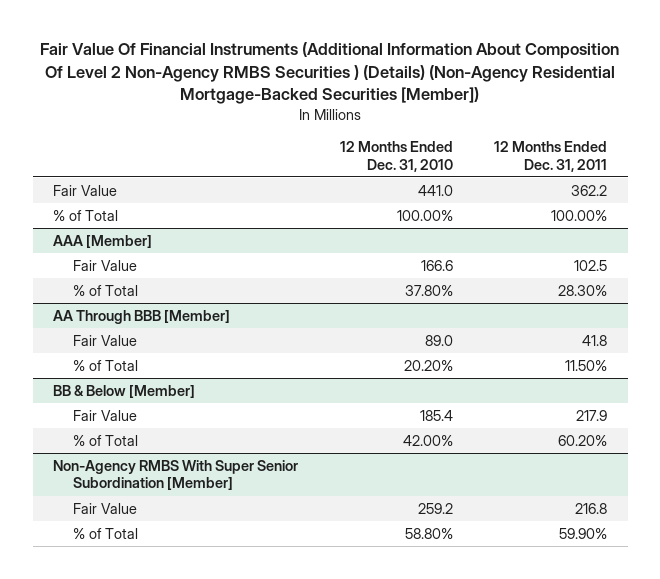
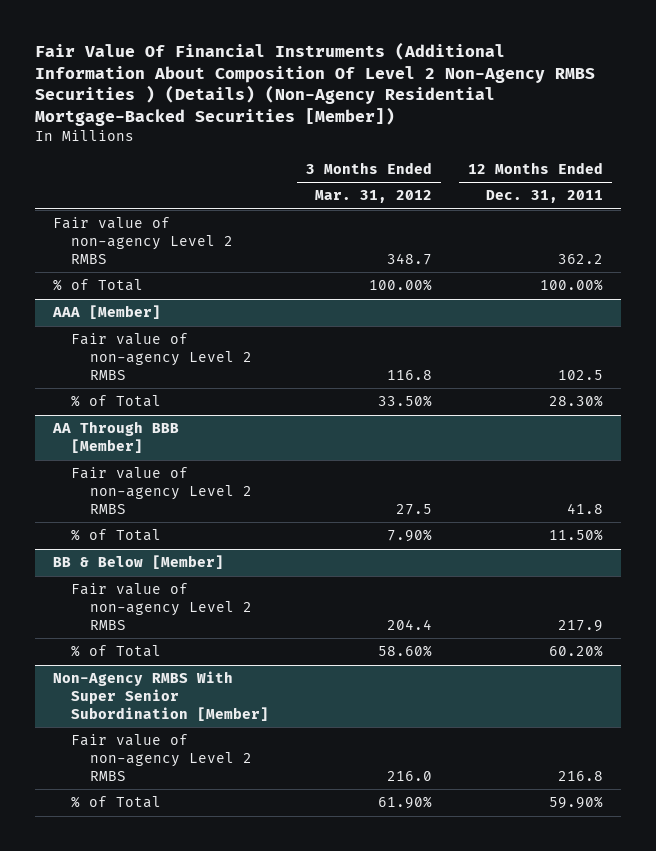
- | 12 Months Ended Dec. 31, 2010 | 12 Months Ended Dec. 31, 2011
+ | 3 Months Ended Mar. 31, 2012 | 12 Months Ended Dec. 31, 2011
- Fair Value | 441.0 | 362.2
+ Fair value of non-agency Level 2 RMBS | 348.7 | 362.2
@ AAA [Member]
- Fair Value | 166.6 | 102.5
+ Fair value of non-agency Level 2 RMBS | 116.8 | 102.5
@ AA Through BBB [Member]
- Fair Value | 89.0 | 41.8
+ Fair value of non-agency Level 2 RMBS | 27.5 | 41.8
@ BB & Below [Member]
- Fair Value | 185.4 | 217.9
+ Fair value of non-agency Level 2 RMBS | 204.4 | 217.9
@ Non-Agency RMBS With Super Senior Subordination [Member]
- Fair Value | 259.2 | 216.8
+ Fair value of non-agency Level 2 RMBS | 216.0 | 216.8

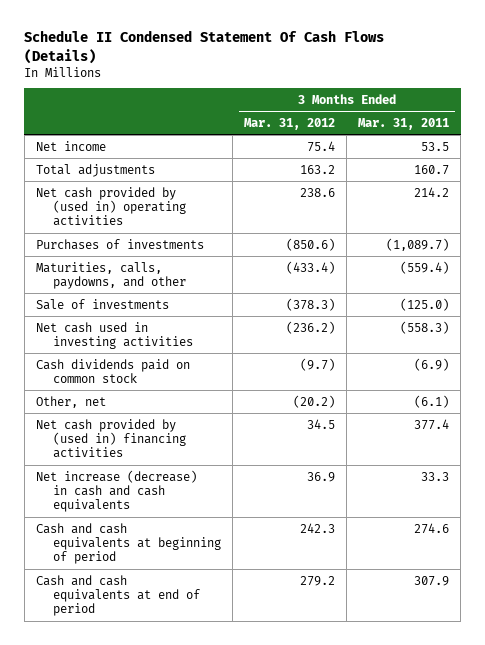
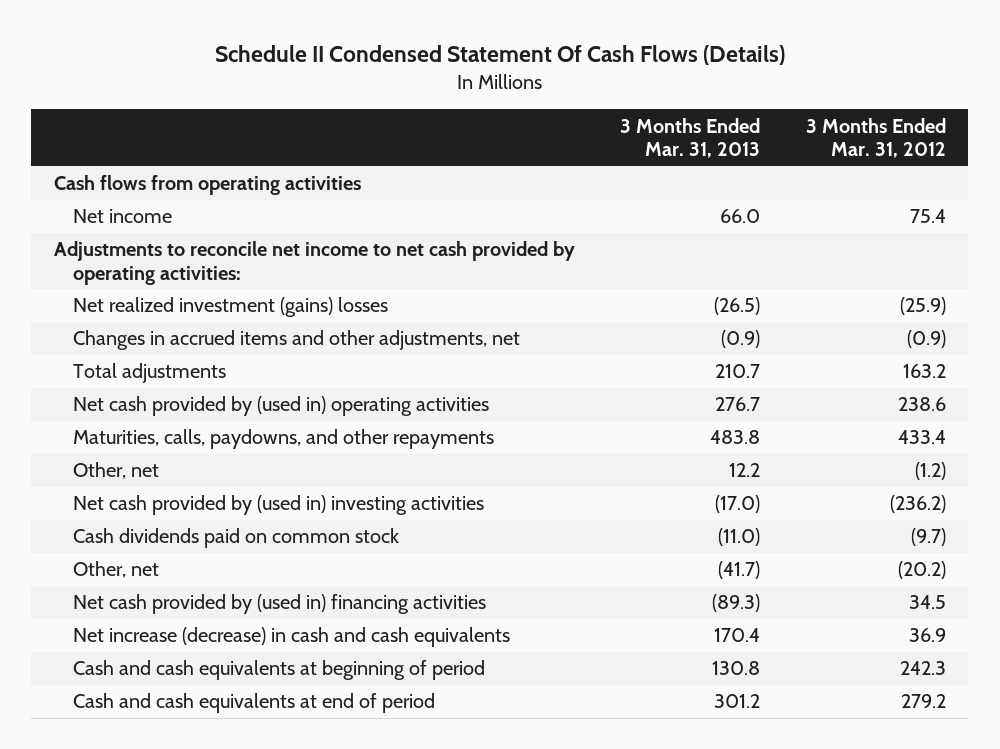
- | 3 Months Ended Mar. 31, 2012 | 3 Months Ended Mar. 31, 2011
+ | 3 Months Ended Mar. 31, 2013 | 3 Months Ended Mar. 31, 2012
+ Cash flows from operating activities
+ Adjustments to reconcile net income to net cash provided by operating activities:
+ Net realized investment (gains) losses | (26.5) | (25.9)
+ Changes in accrued items and other adjustments, net | (0.9) | (0.9)
- Purchases of investments | (850.6) | (1,089.7)
- Maturities, calls, paydowns, and other | (433.4) | (559.4)
- Sale of investments | (378.3) | (125.0)
- Net cash used in investing activities | (236.2) | (558.3)
+ Maturities, calls, paydowns, and other repayments | 483.8 | 433.4
+ Other, net | 12.2 | (1.2)
+ Net cash provided by (used in) investing activities | (17.0) | (236.2)

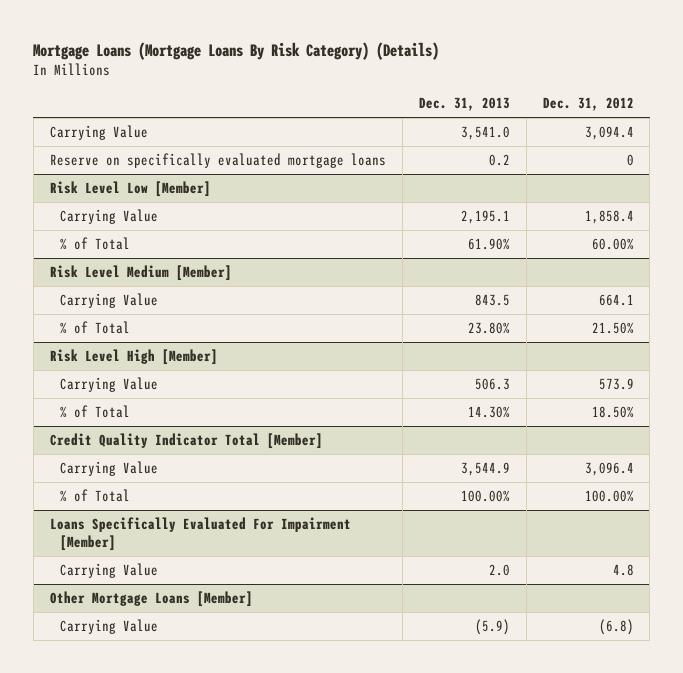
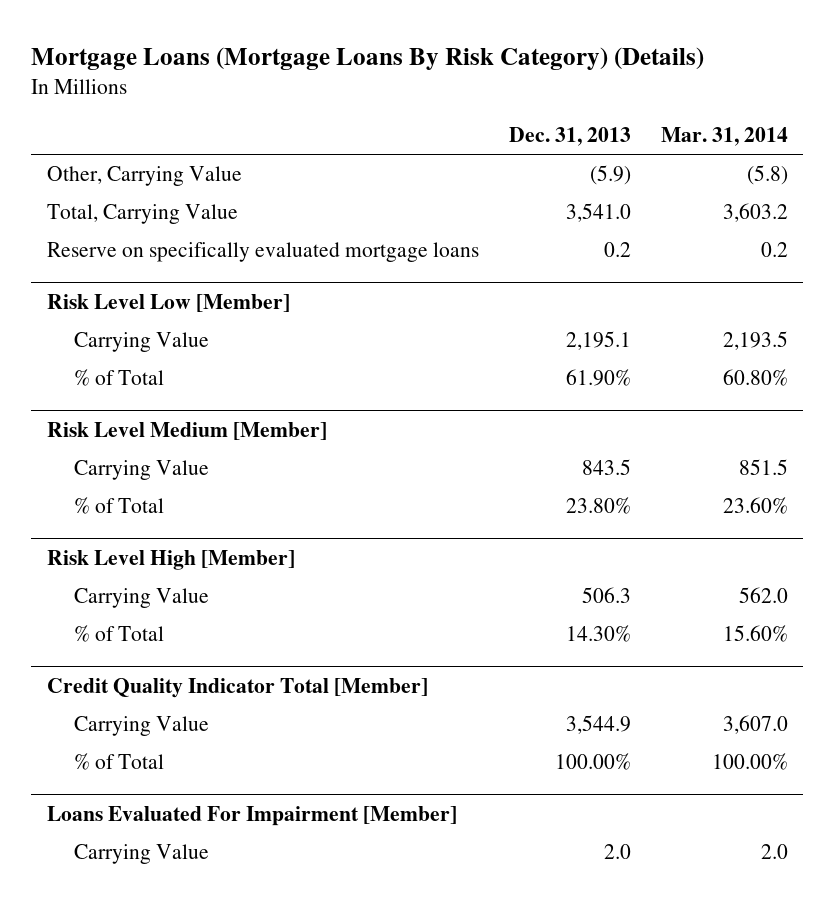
- | Dec. 31, 2013 | Dec. 31, 2012
+ | Dec. 31, 2013 | Mar. 31, 2014
- Carrying Value | 3,541.0 | 3,094.4
+ Other, Carrying Value | (5.9) | (5.8)
+ Total, Carrying Value | 3,541.0 | 3,603.2
- Loans Specifically Evaluated For Impairment [Member]
+ Loans Evaluated For Impairment [Member]
- Other Mortgage Loans [Member]
- Carrying Value | (5.9) | (6.8)

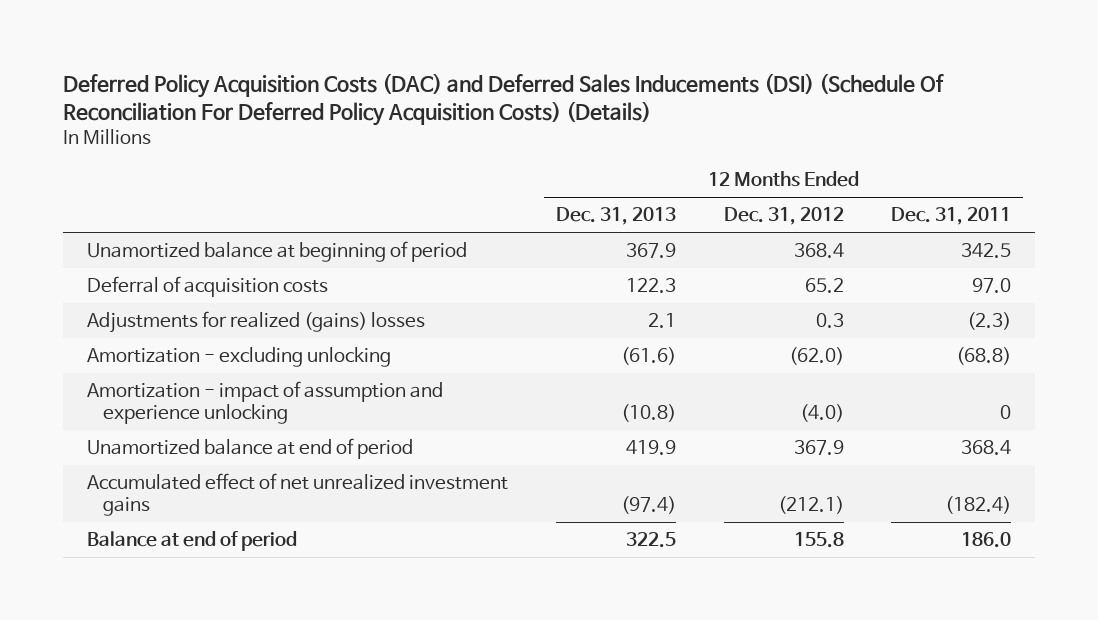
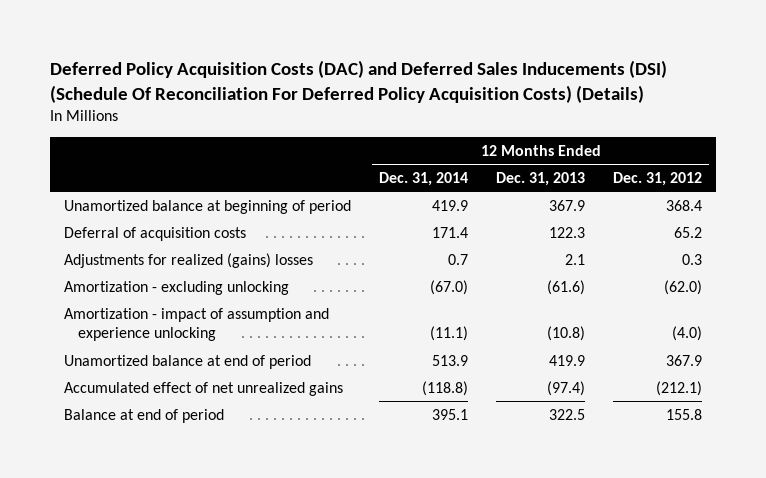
- | 12 Months Ended Dec. 31, 2013 | 12 Months Ended Dec. 31, 2012 | 12 Months Ended Dec. 31, 2011
+ | 12 Months Ended Dec. 31, 2014 | 12 Months Ended Dec. 31, 2013 | 12 Months Ended Dec. 31, 2012
- Accumulated effect of net unrealized investment gains | (97.4) | (212.1) | (182.4)
+ Accumulated effect of net unrealized gains | (118.8) | (97.4) | (212.1)

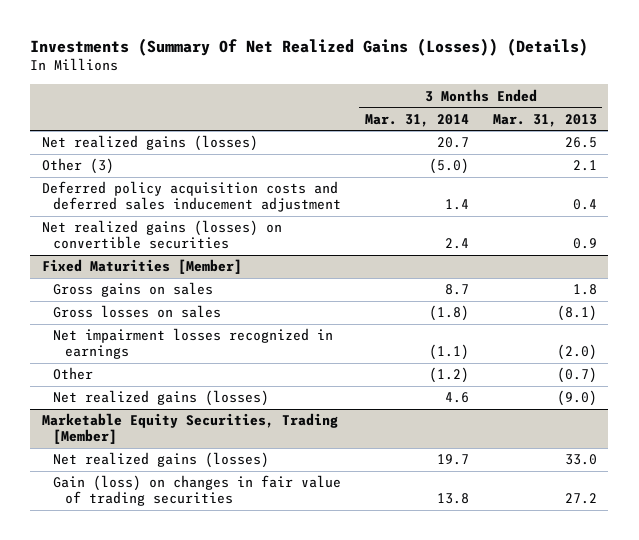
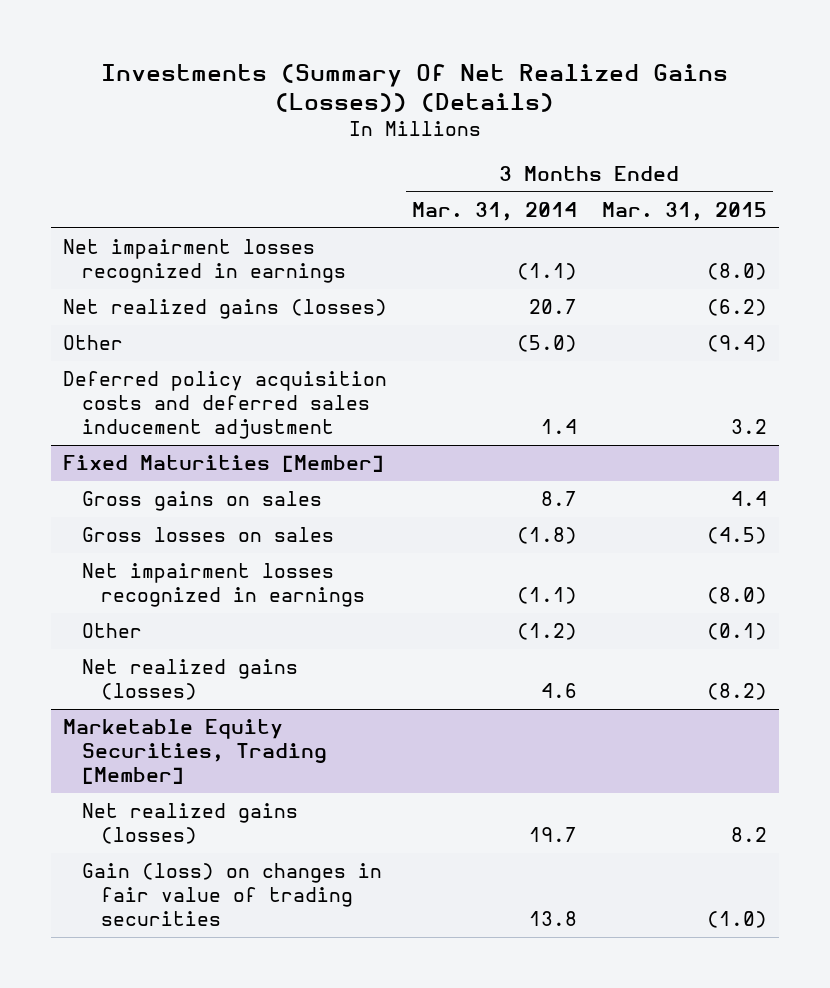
- | 3 Months Ended Mar. 31, 2014 | 3 Months Ended Mar. 31, 2013
+ | 3 Months Ended Mar. 31, 2014 | 3 Months Ended Mar. 31, 2015
+ Net impairment losses recognized in earnings | (1.1) | (8.0)
- Other (3) | (5.0) | 2.1
+ Other | (5.0) | (9.4)
- Net realized gains (losses) on convertible securities | 2.4 | 0.9

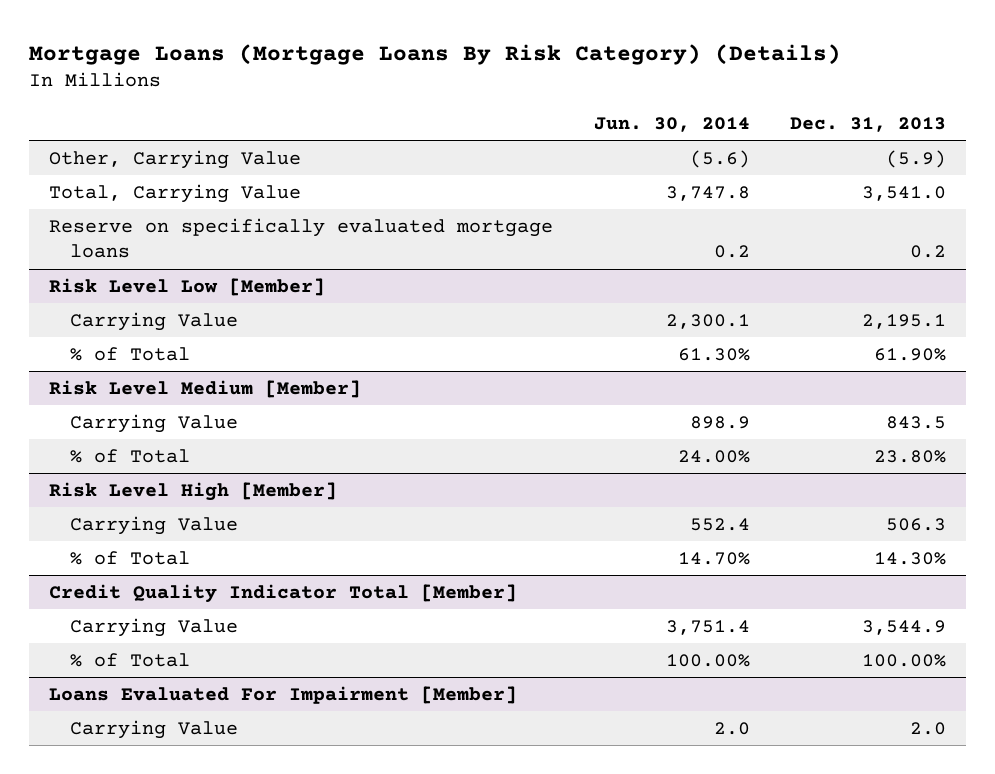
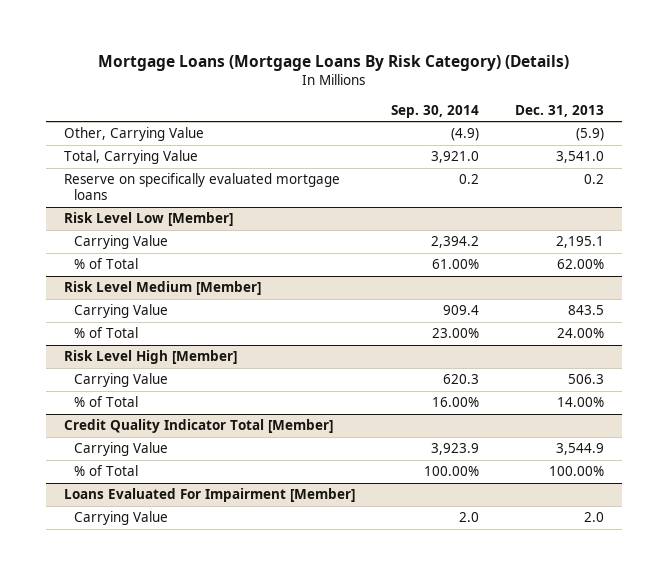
- | Jun. 30, 2014 | Dec. 31, 2013
+ | Sep. 30, 2014 | Dec. 31, 2013
@ Risk Level Low [Member]
- % of Total | 61.30% | 61.90%
+ % of Total | 61.00% | 62.00%
@ Risk Level Medium [Member]
- % of Total | 24.00% | 23.80%
+ % of Total | 23.00% | 24.00%
@ Risk Level High [Member]
- % of Total | 14.70% | 14.30%
+ % of Total | 16.00% | 14.00%

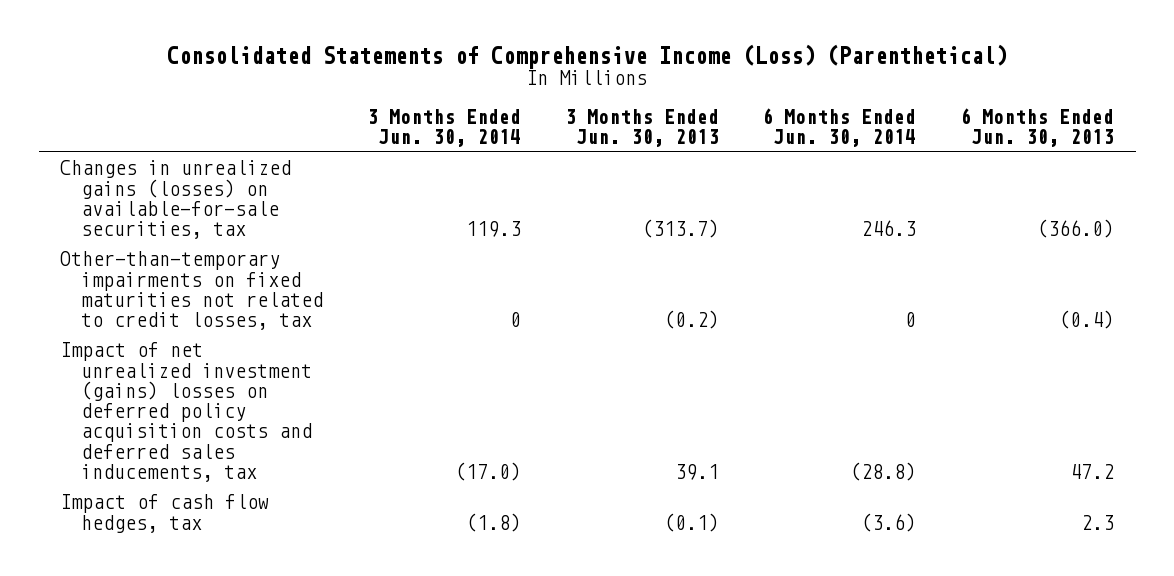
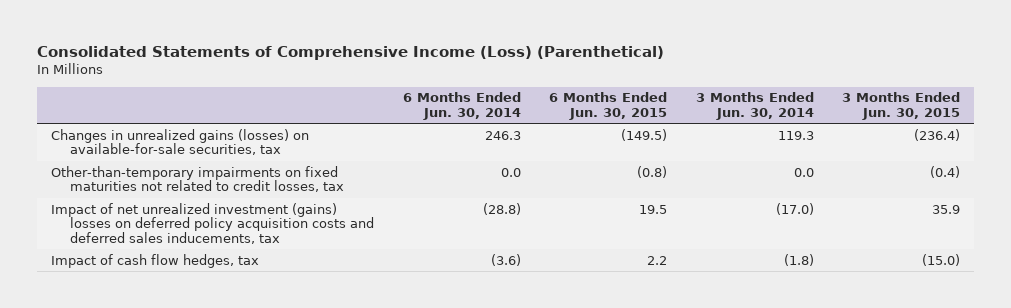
- | 3 Months Ended Jun. 30, 2014 | 3 Months Ended Jun. 30, 2013 | 6 Months Ended Jun. 30, 2014 | 6 Months Ended Jun. 30, 2013
+ | 6 Months Ended Jun. 30, 2014 | 6 Months Ended Jun. 30, 2015 | 3 Months Ended Jun. 30, 2014 | 3 Months Ended Jun. 30, 2015
- Other-than-temporary impairments on fixed maturities not related to credit losses, tax | 0 | (0.2) | 0 | (0.4)
+ Other-than-temporary impairments on fixed maturities not related to credit losses, tax | 0.0 | (0.8) | 0.0 | (0.4)

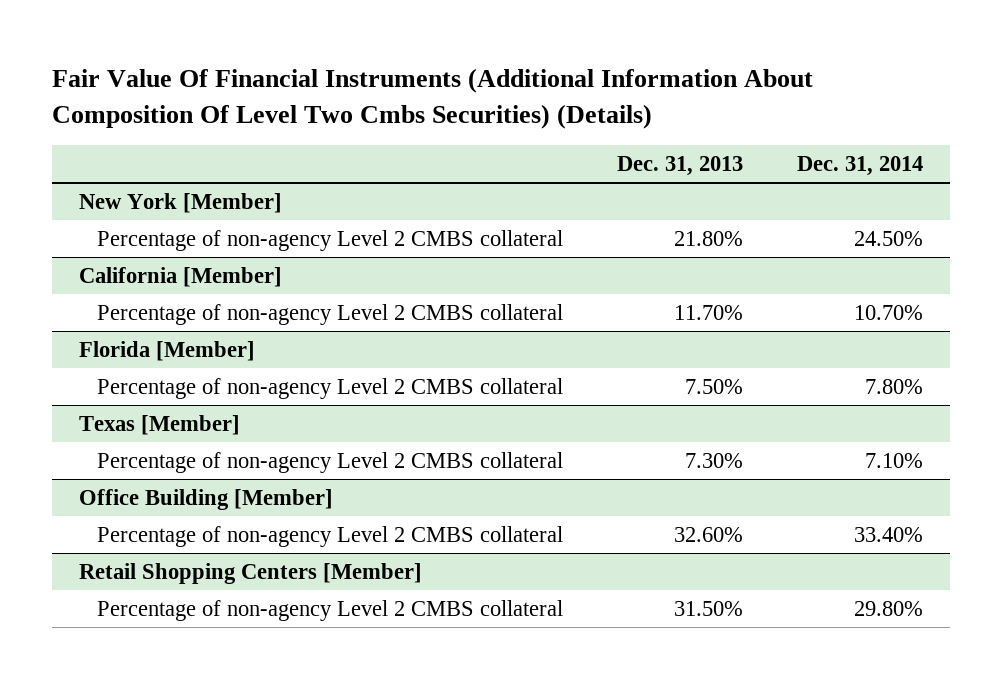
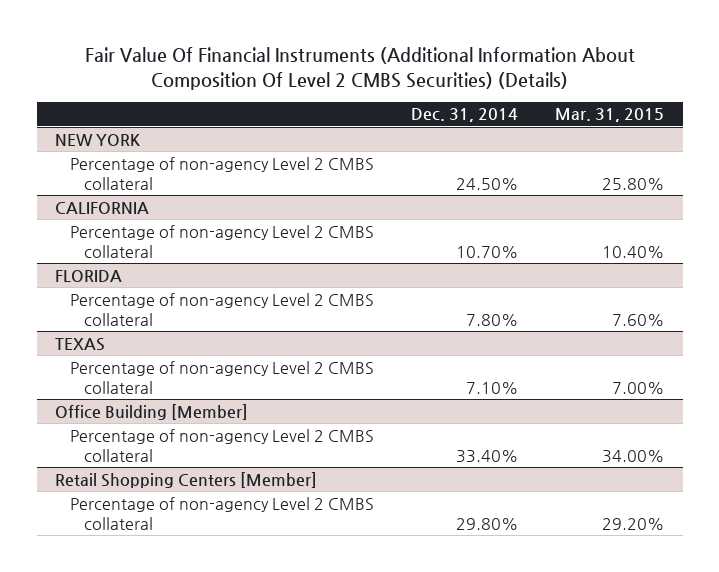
- Fair Value Of Financial Instruments (Additional Information About Composition Of Level Two Cmbs Securities) (Details)
+ Fair Value Of Financial Instruments (Additional Information About Composition Of Level 2 CMBS Securities) (Details)
- | Dec. 31, 2013 | Dec. 31, 2014
+ | Dec. 31, 2014 | Mar. 31, 2015
- New York [Member]
+ NEW YORK
- California [Member]
+ CALIFORNIA
- Florida [Member]
+ FLORIDA
- Texas [Member]
+ TEXAS

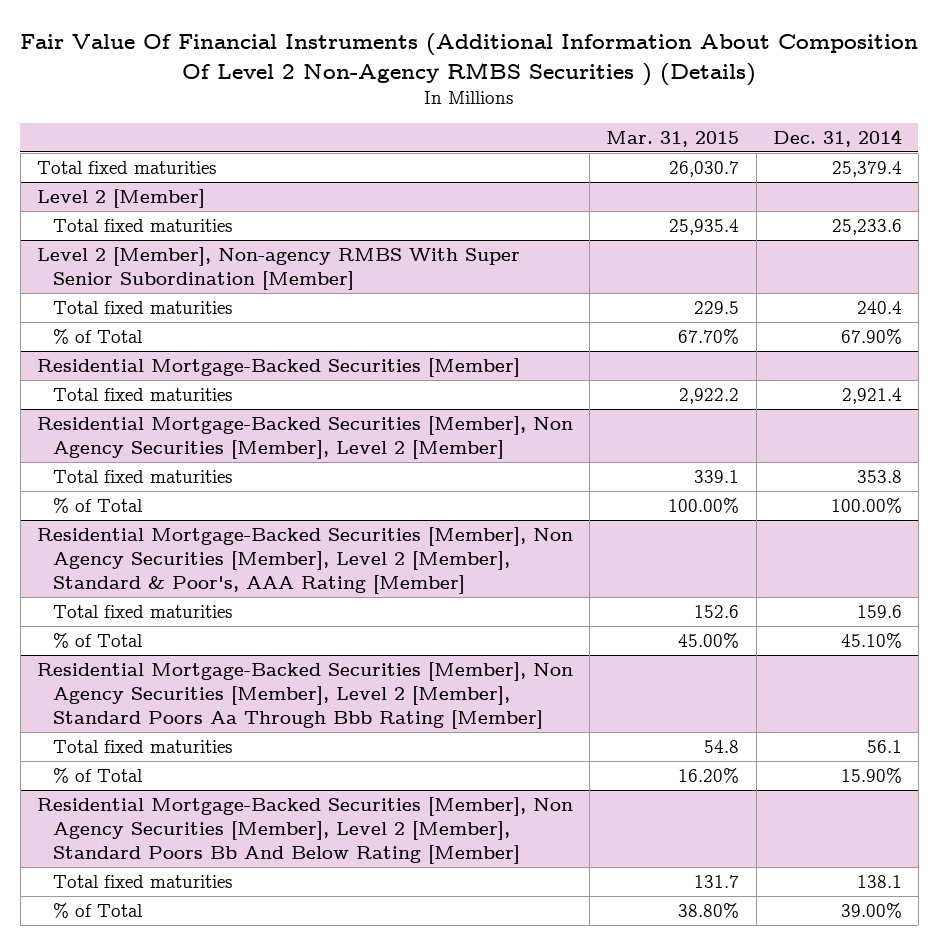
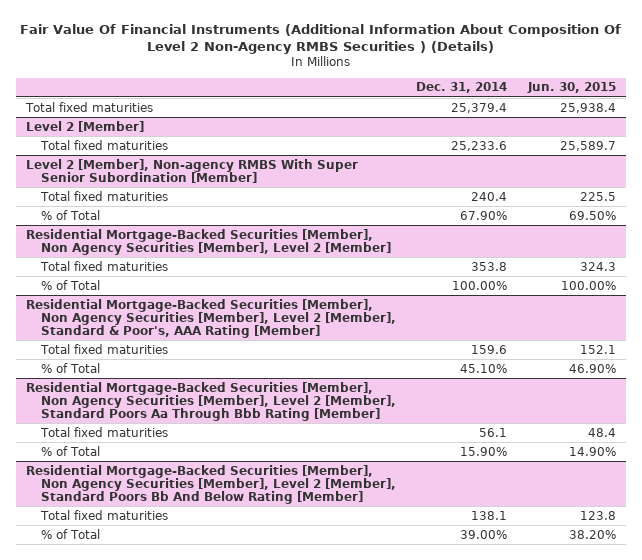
- | Mar. 31, 2015 | Dec. 31, 2014
+ | Dec. 31, 2014 | Jun. 30, 2015
- Residential Mortgage-Backed Securities [Member]
- Total fixed maturities | 2,922.2 | 2,921.4

